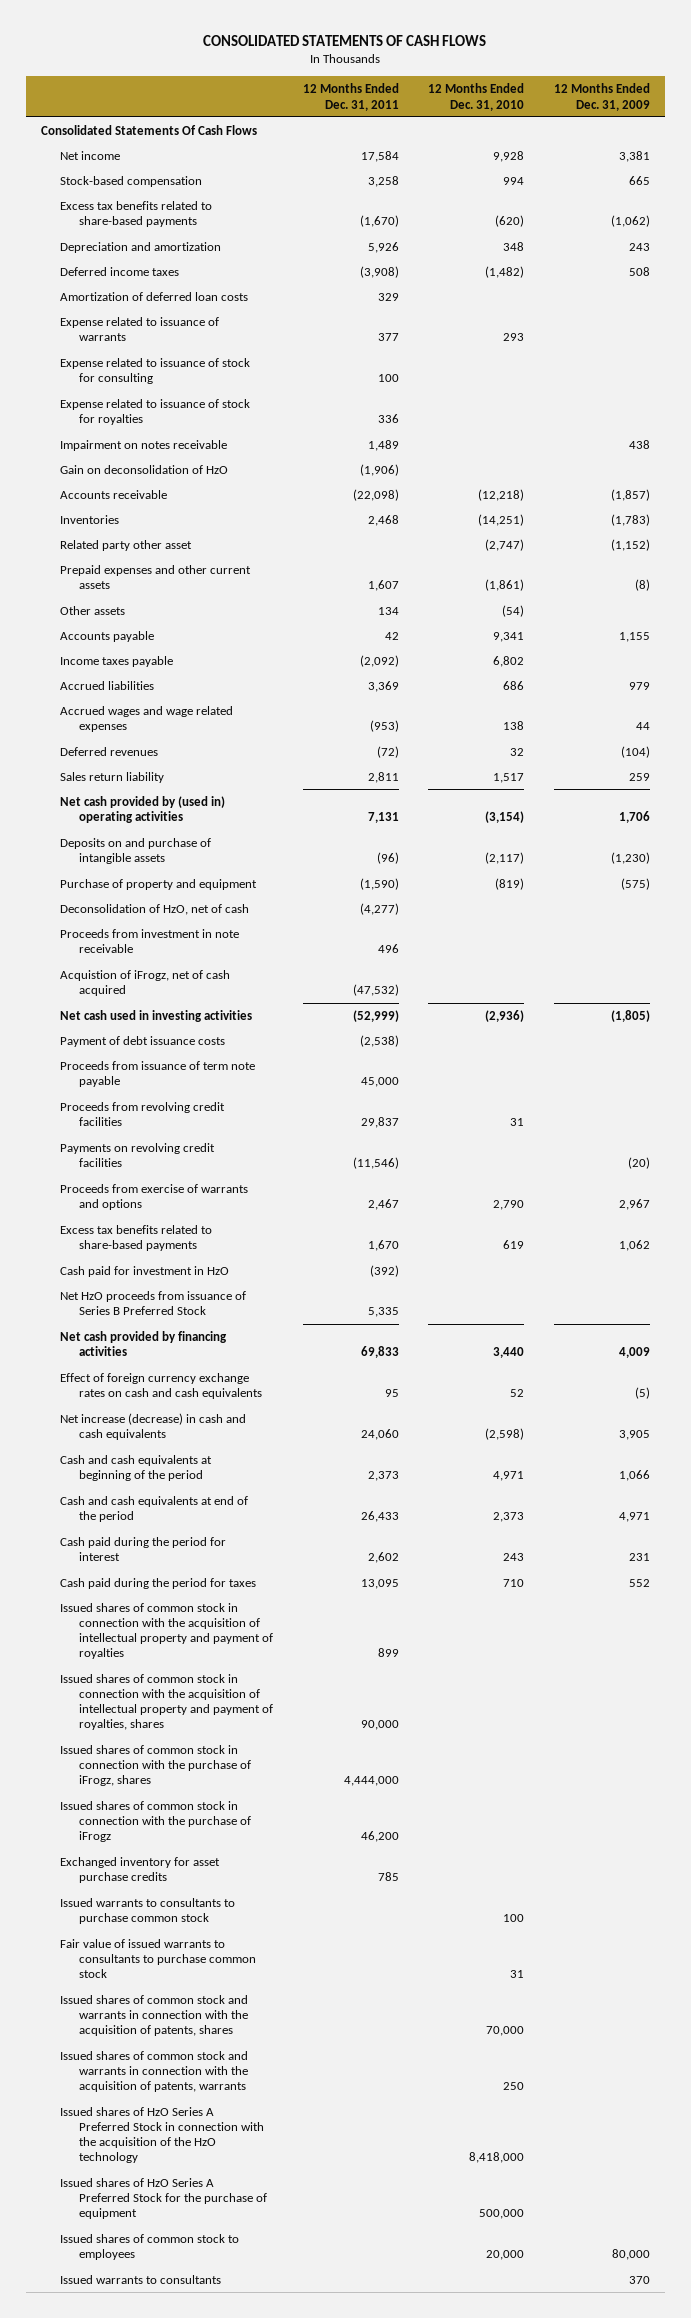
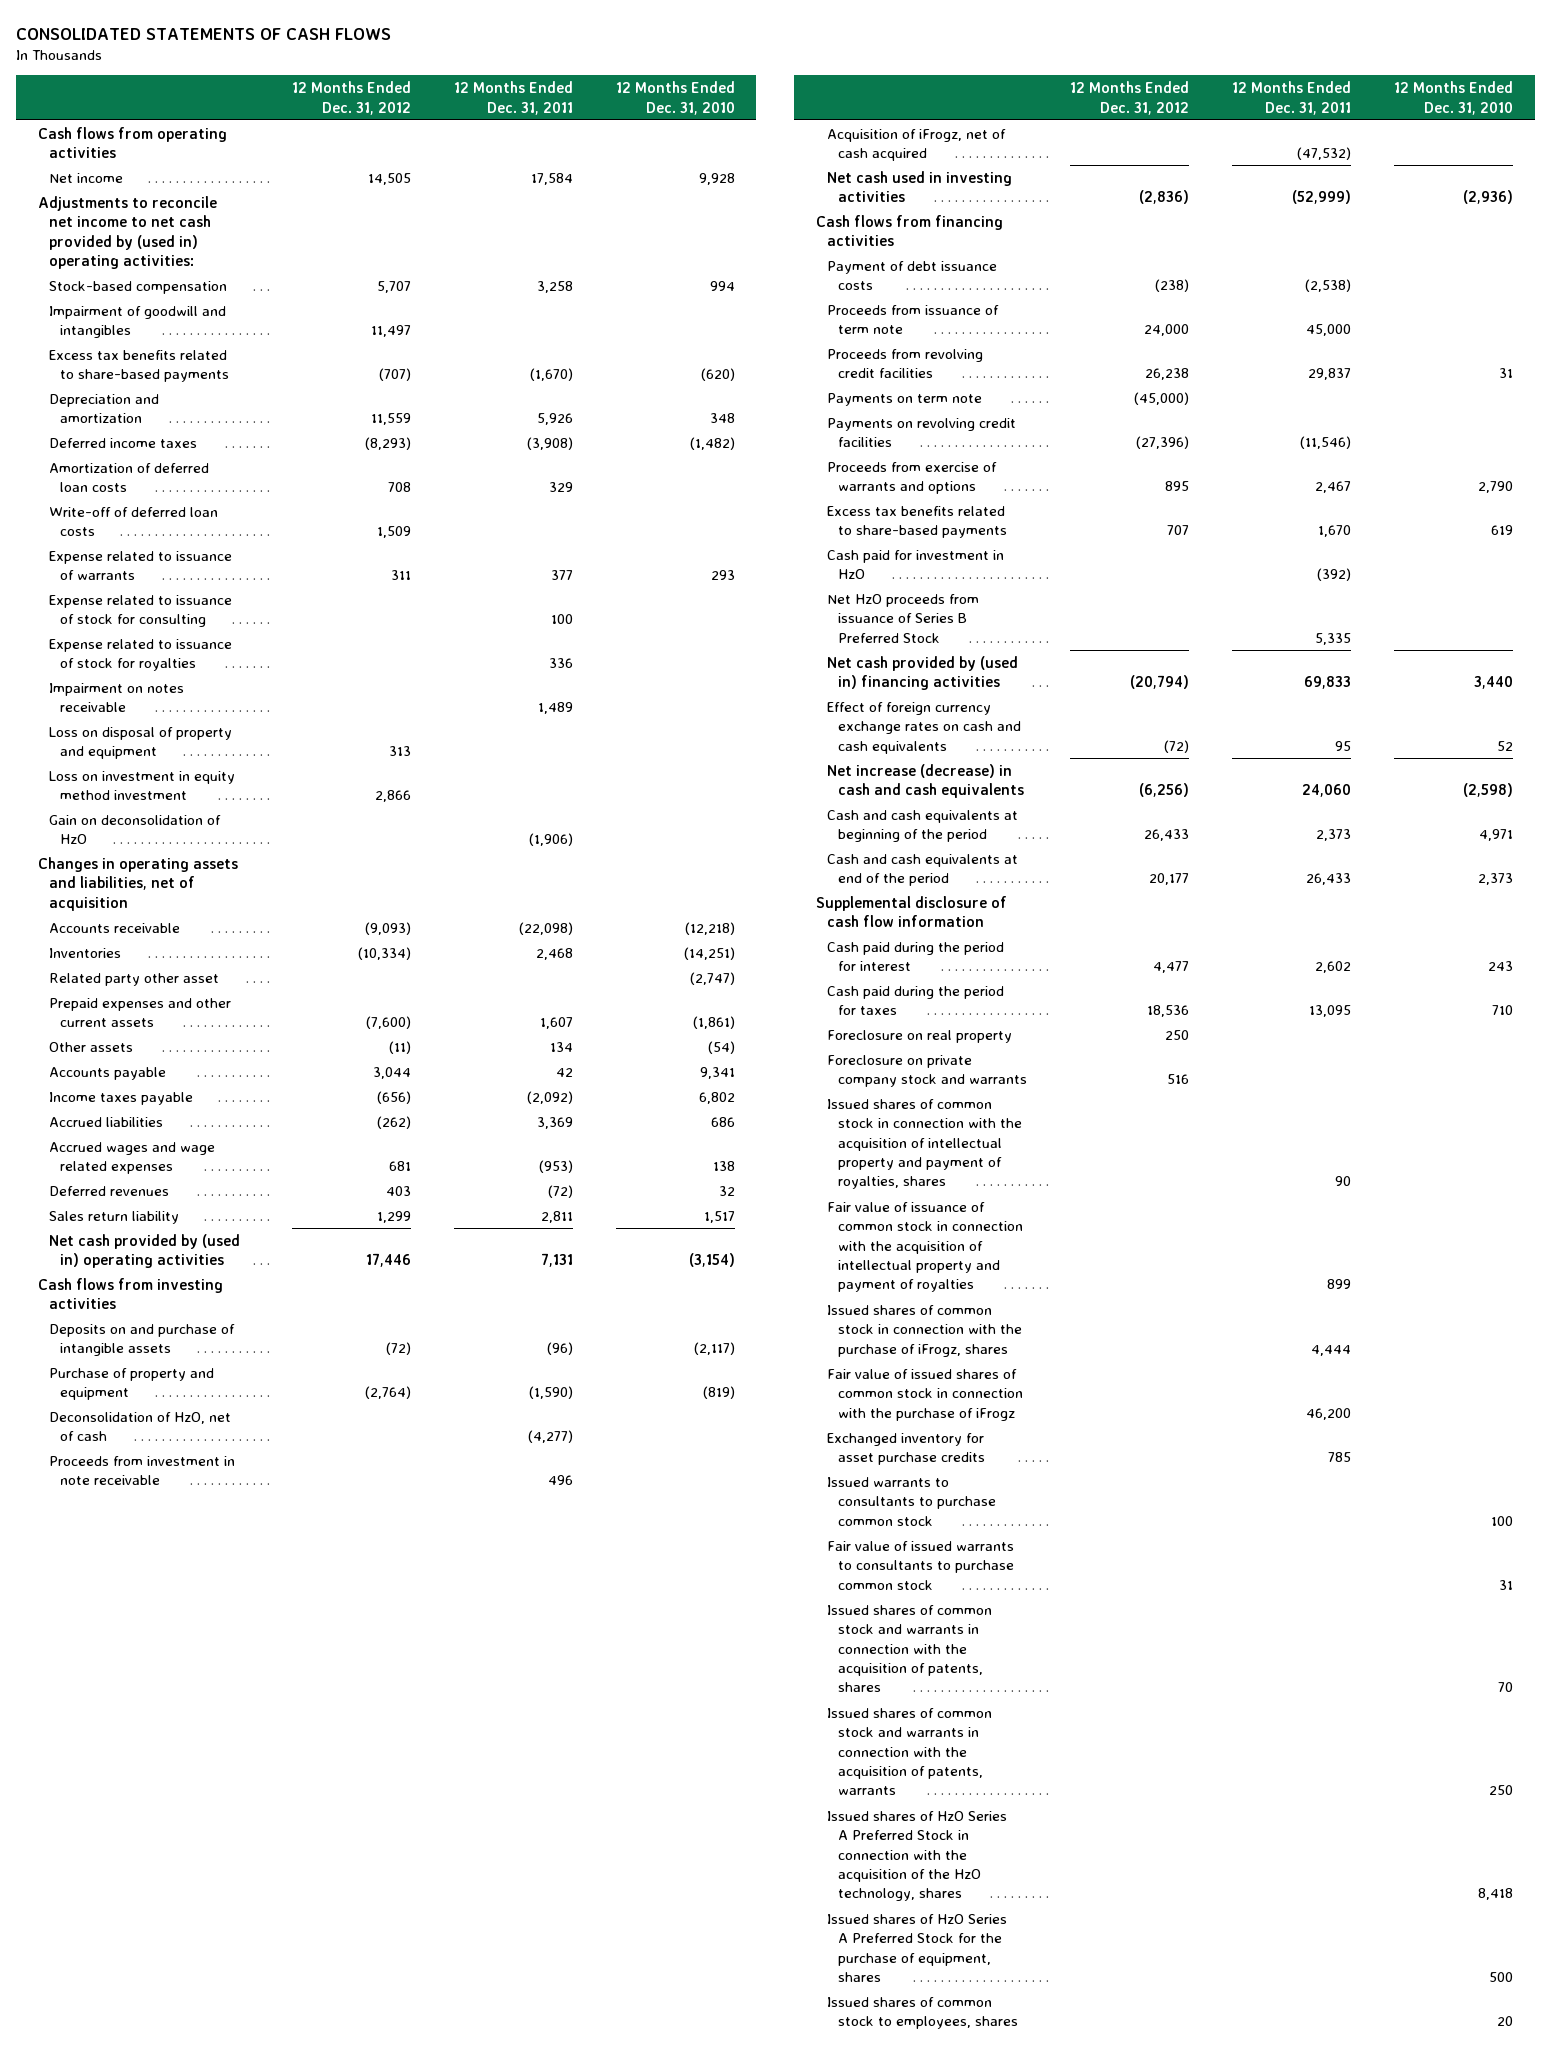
- | 12 Months Ended Dec. 31, 2011 | 12 Months Ended Dec. 31, 2010 | 12 Months Ended Dec. 31, 2009
+ | 12 Months Ended Dec. 31, 2012 | 12 Months Ended Dec. 31, 2011 | 12 Months Ended Dec. 31, 2010
- Consolidated Statements Of Cash Flows
+ Cash flows from operating activities
+ Adjustments to reconcile net income to net cash provided by (used in) operating activities:
+ Impairment of goodwill and intangibles | 11,497 | |
+ Write-off of deferred loan costs | 1,509 | |
+ Loss on disposal of property and equipment | 313 | |
+ Loss on investment in equity method investment | 2,866 | |
+ Changes in operating assets and liabilities, net of acquisition
+ Cash flows from investing activities
- Acquistion of iFrogz, net of cash acquired | (47,532) | |
+ Acquisition of iFrogz, net of cash acquired | | (47,532) |
+ Cash flows from financing activities
- Proceeds from issuance of term note payable | 45,000 | |
+ Proceeds from issuance of term note | 24,000 | 45,000 |
+ Payments on term note | (45,000) | |
- Net cash provided by financing activities | 69,833 | 3,440 | 4,009
+ Net cash provided by (used in) financing activities | (20,794) | 69,833 | 3,440
+ Supplemental disclosure of cash flow information
- Issued shares of common stock in connection with the acquisition of intellectual property and payment of royalties | 899 | |
- Issued shares of common stock in connection with the acquisition of intellectual property and payment of royalties, shares | 90,000 | |
- Issued shares of common stock in connection with the purchase of iFrogz, shares | 4,444,000 | |
- Issued shares of common stock in connection with the purchase of iFrogz | 46,200 | |
+ Foreclosure on real property | 250 | |
+ Foreclosure on private company stock and warrants | 516 | |
+ Issued shares of common stock in connection with the acquisition of intellectual property and payment of royalties, shares | | 90 |
+ Fair value of issuance of common stock in connection with the acquisition of intellectual property and payment of royalties | | 899 |
+ Issued shares of common stock in connection with the purchase of iFrogz, shares | | 4,444 |
+ Fair value of issued shares of common stock in connection with the purchase of iFrogz | | 46,200 |
- Issued shares of common stock and warrants in connection with the acquisition of patents, shares | | 70,000 |
+ Issued shares of common stock and warrants in connection with the acquisition of patents, shares | | | 70
- Issued shares of HzO Series A Preferred Stock in connection with the acquisition of the HzO technology | | 8,418,000 |
- Issued shares of HzO Series A Preferred Stock for the purchase of equipment | | 500,000 |
- Issued shares of common stock to employees | | 20,000 | 80,000
- Issued warrants to consultants | | | 370
+ Issued shares of HzO Series A Preferred Stock in connection with the acquisition of the HzO technology, shares | | | 8,418
+ Issued shares of HzO Series A Preferred Stock for the purchase of equipment, shares | | | 500
+ Issued shares of common stock to employees, shares | | | 20

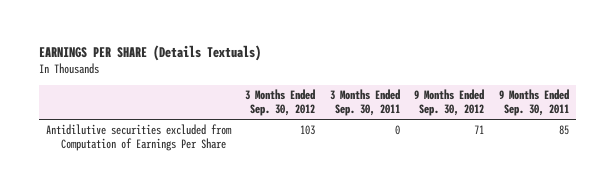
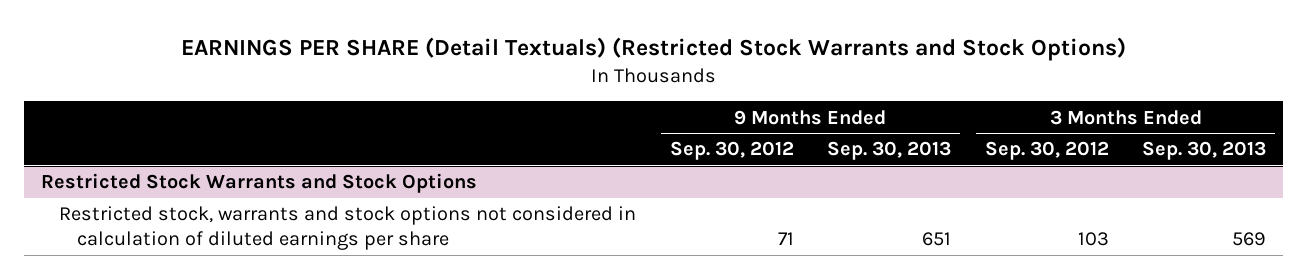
- EARNINGS PER SHARE (Details Textuals)
+ EARNINGS PER SHARE (Detail Textuals) (Restricted Stock Warrants and Stock Options)
- | 3 Months Ended Sep. 30, 2012 | 3 Months Ended Sep. 30, 2011 | 9 Months Ended Sep. 30, 2012 | 9 Months Ended Sep. 30, 2011
+ | 9 Months Ended Sep. 30, 2012 | 9 Months Ended Sep. 30, 2013 | 3 Months Ended Sep. 30, 2012 | 3 Months Ended Sep. 30, 2013
- Antidilutive securities excluded from Computation of Earnings Per Share | 103 | 0 | 71 | 85
+ Restricted Stock Warrants and Stock Options
+ Restricted stock, warrants and stock options not considered in calculation of diluted earnings per share | 71 | 651 | 103 | 569

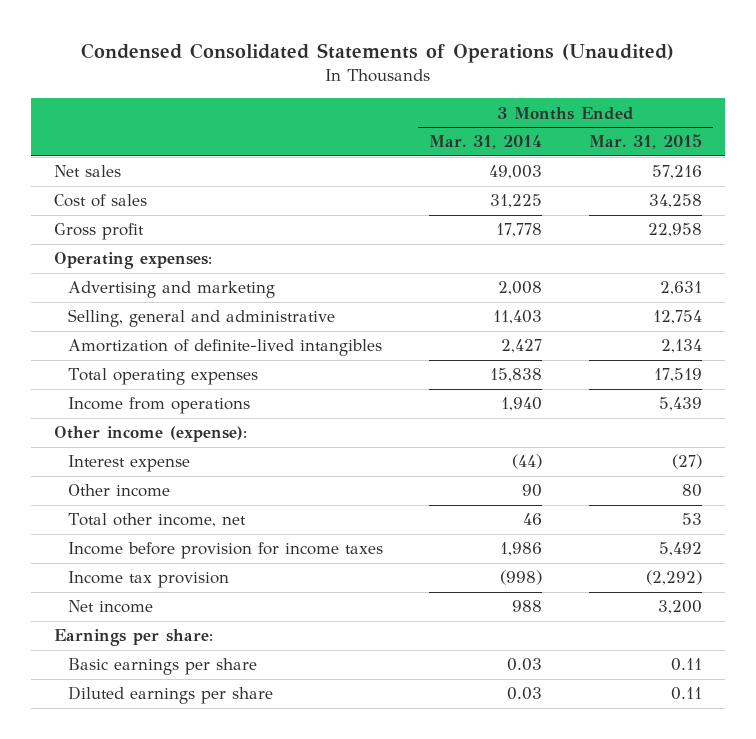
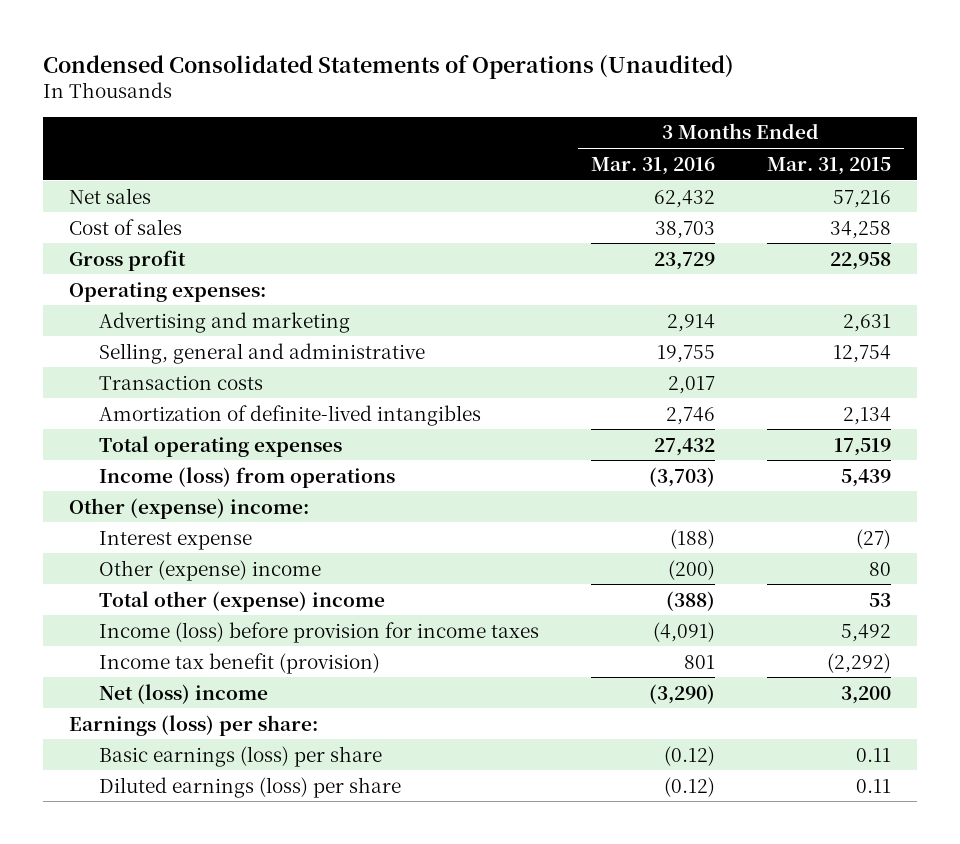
- | 3 Months Ended Mar. 31, 2014 | 3 Months Ended Mar. 31, 2015
+ | 3 Months Ended Mar. 31, 2016 | 3 Months Ended Mar. 31, 2015
+ Transaction costs | 2,017 |
- Income from operations | 1,940 | 5,439
- Other income (expense):
+ Income (loss) from operations | (3,703) | 5,439
+ Other (expense) income:
- Other income | 90 | 80
- Total other income, net | 46 | 53
- Income before provision for income taxes | 1,986 | 5,492
- Income tax provision | (998) | (2,292)
- Net income | 988 | 3,200
- Earnings per share:
- Basic earnings per share | 0.03 | 0.11
- Diluted earnings per share | 0.03 | 0.11
+ Other (expense) income | (200) | 80
+ Total other (expense) income | (388) | 53
+ Income (loss) before provision for income taxes | (4,091) | 5,492
+ Income tax benefit (provision) | 801 | (2,292)
+ Net (loss) income | (3,290) | 3,200
+ Earnings (loss) per share:
+ Basic earnings (loss) per share | (0.12) | 0.11
+ Diluted earnings (loss) per share | (0.12) | 0.11

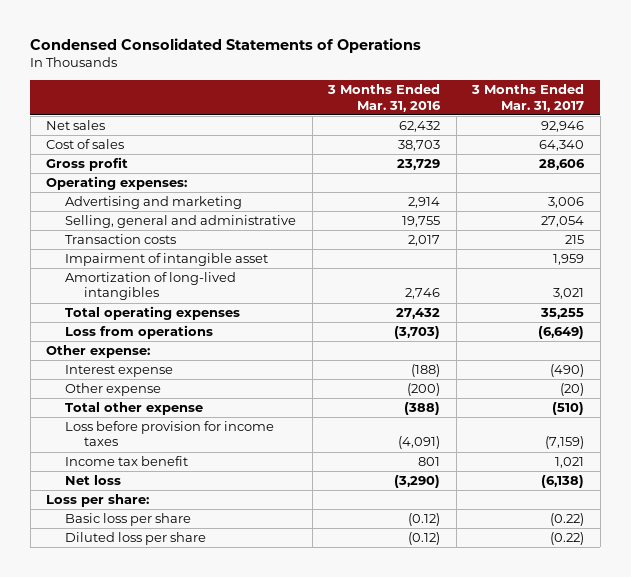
- Condensed Consolidated Statements of Operations (Unaudited)
+ Condensed Consolidated Statements of Operations
- | 3 Months Ended Mar. 31, 2016 | 3 Months Ended Mar. 31, 2015
+ | 3 Months Ended Mar. 31, 2016 | 3 Months Ended Mar. 31, 2017
- Amortization of definite-lived intangibles | 2,746 | 2,134
+ Impairment of intangible asset | | 1,959
+ Amortization of long-lived intangibles | 2,746 | 3,021
- Income (loss) from operations | (3,703) | 5,439
- Other (expense) income:
+ Loss from operations | (3,703) | (6,649)
+ Other expense:
- Other (expense) income | (200) | 80
- Total other (expense) income | (388) | 53
- Income (loss) before provision for income taxes | (4,091) | 5,492
- Income tax benefit (provision) | 801 | (2,292)
- Net (loss) income | (3,290) | 3,200
- Earnings (loss) per share:
- Basic earnings (loss) per share | (0.12) | 0.11
- Diluted earnings (loss) per share | (0.12) | 0.11
+ Other expense | (200) | (20)
+ Total other expense | (388) | (510)
+ Loss before provision for income taxes | (4,091) | (7,159)
+ Income tax benefit | 801 | 1,021
+ Net loss | (3,290) | (6,138)
+ Loss per share:
+ Basic loss per share | (0.12) | (0.22)
+ Diluted loss per share | (0.12) | (0.22)

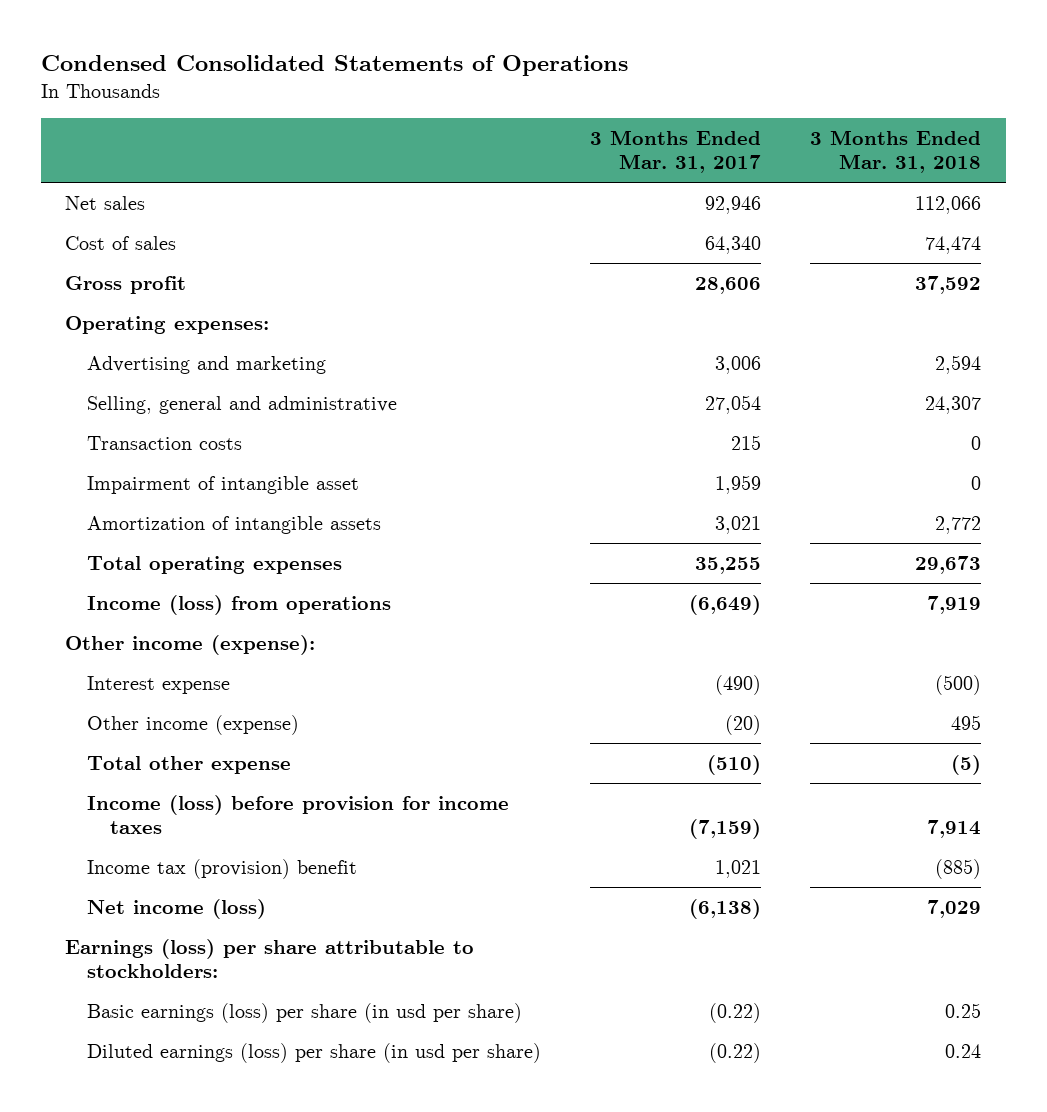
- | 3 Months Ended Mar. 31, 2016 | 3 Months Ended Mar. 31, 2017
+ | 3 Months Ended Mar. 31, 2017 | 3 Months Ended Mar. 31, 2018
- Amortization of long-lived intangibles | 2,746 | 3,021
+ Amortization of intangible assets | 3,021 | 2,772
- Loss from operations | (3,703) | (6,649)
- Other expense:
+ Income (loss) from operations | (6,649) | 7,919
+ Other income (expense):
- Other expense | (200) | (20)
+ Other income (expense) | (20) | 495
- Loss before provision for income taxes | (4,091) | (7,159)
- Income tax benefit | 801 | 1,021
- Net loss | (3,290) | (6,138)
- Loss per share:
- Basic loss per share | (0.12) | (0.22)
- Diluted loss per share | (0.12) | (0.22)
+ Income (loss) before provision for income taxes | (7,159) | 7,914
+ Income tax (provision) benefit | 1,021 | (885)
+ Net income (loss) | (6,138) | 7,029
+ Earnings (loss) per share attributable to stockholders:
+ Basic earnings (loss) per share (in usd per share) | (0.22) | 0.25
+ Diluted earnings (loss) per share (in usd per share) | (0.22) | 0.24

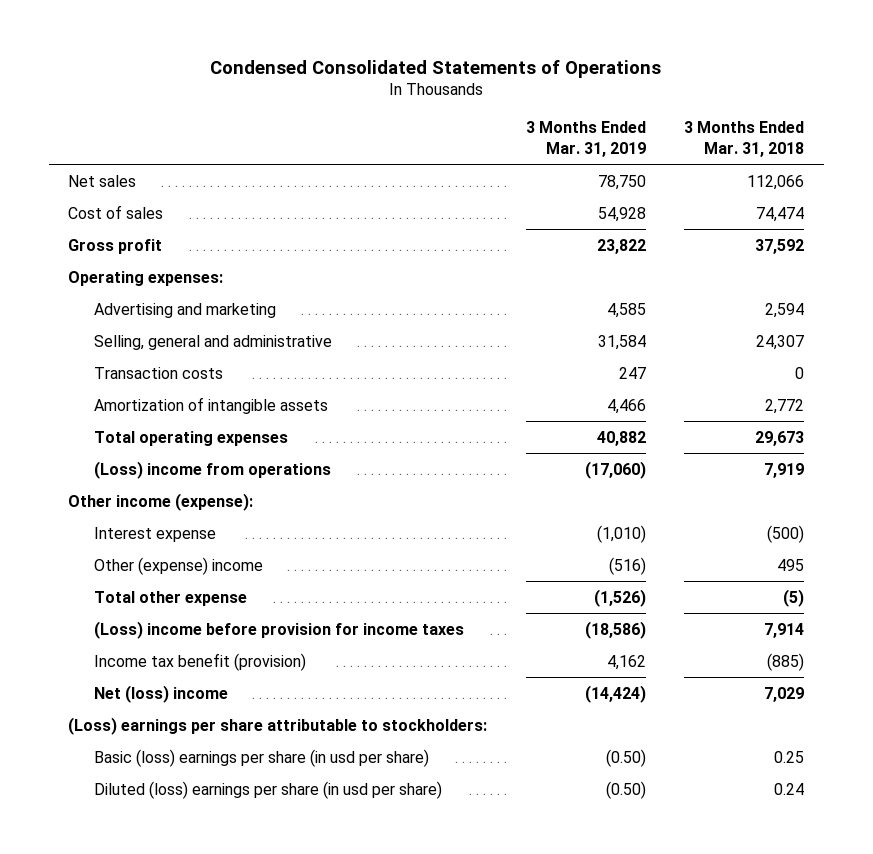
- | 3 Months Ended Mar. 31, 2017 | 3 Months Ended Mar. 31, 2018
+ | 3 Months Ended Mar. 31, 2019 | 3 Months Ended Mar. 31, 2018
- Impairment of intangible asset | 1,959 | 0
- Income (loss) from operations | (6,649) | 7,919
+ (Loss) income from operations | (17,060) | 7,919
- Other income (expense) | (20) | 495
+ Other (expense) income | (516) | 495
- Income (loss) before provision for income taxes | (7,159) | 7,914
- Income tax (provision) benefit | 1,021 | (885)
- Net income (loss) | (6,138) | 7,029
- Earnings (loss) per share attributable to stockholders:
- Basic earnings (loss) per share (in usd per share) | (0.22) | 0.25
- Diluted earnings (loss) per share (in usd per share) | (0.22) | 0.24
+ (Loss) income before provision for income taxes | (18,586) | 7,914
+ Income tax benefit (provision) | 4,162 | (885)
+ Net (loss) income | (14,424) | 7,029
+ (Loss) earnings per share attributable to stockholders:
+ Basic (loss) earnings per share (in usd per share) | (0.50) | 0.25
+ Diluted (loss) earnings per share (in usd per share) | (0.50) | 0.24

